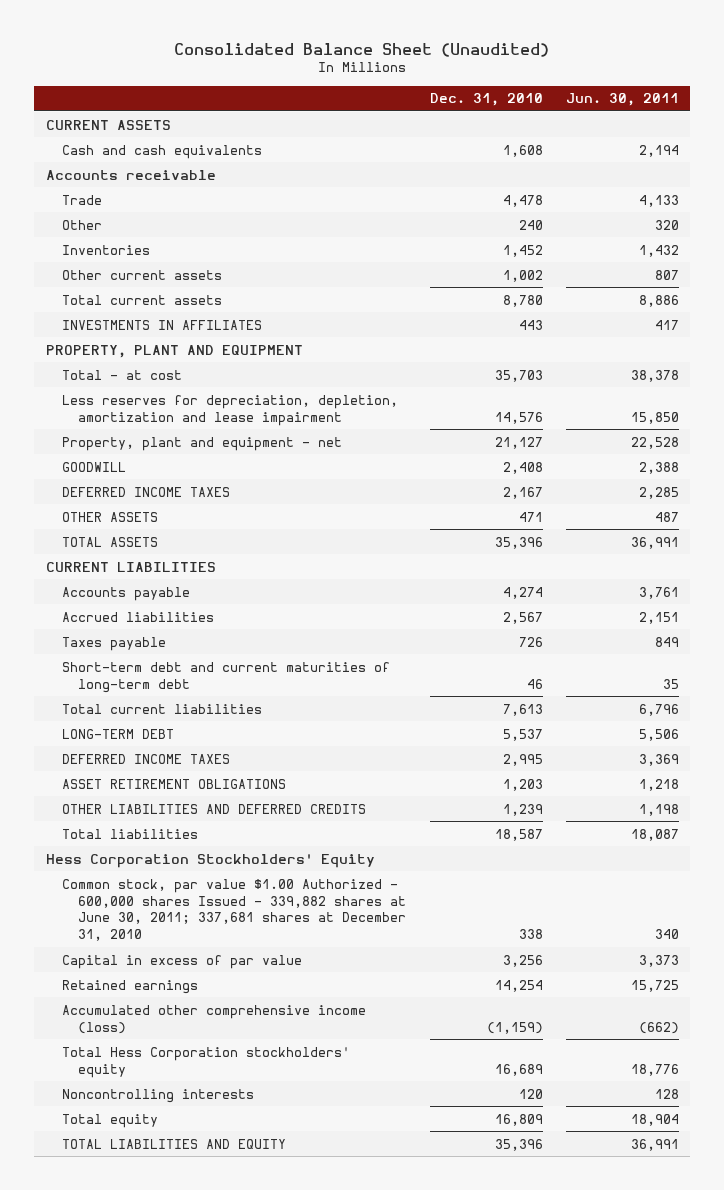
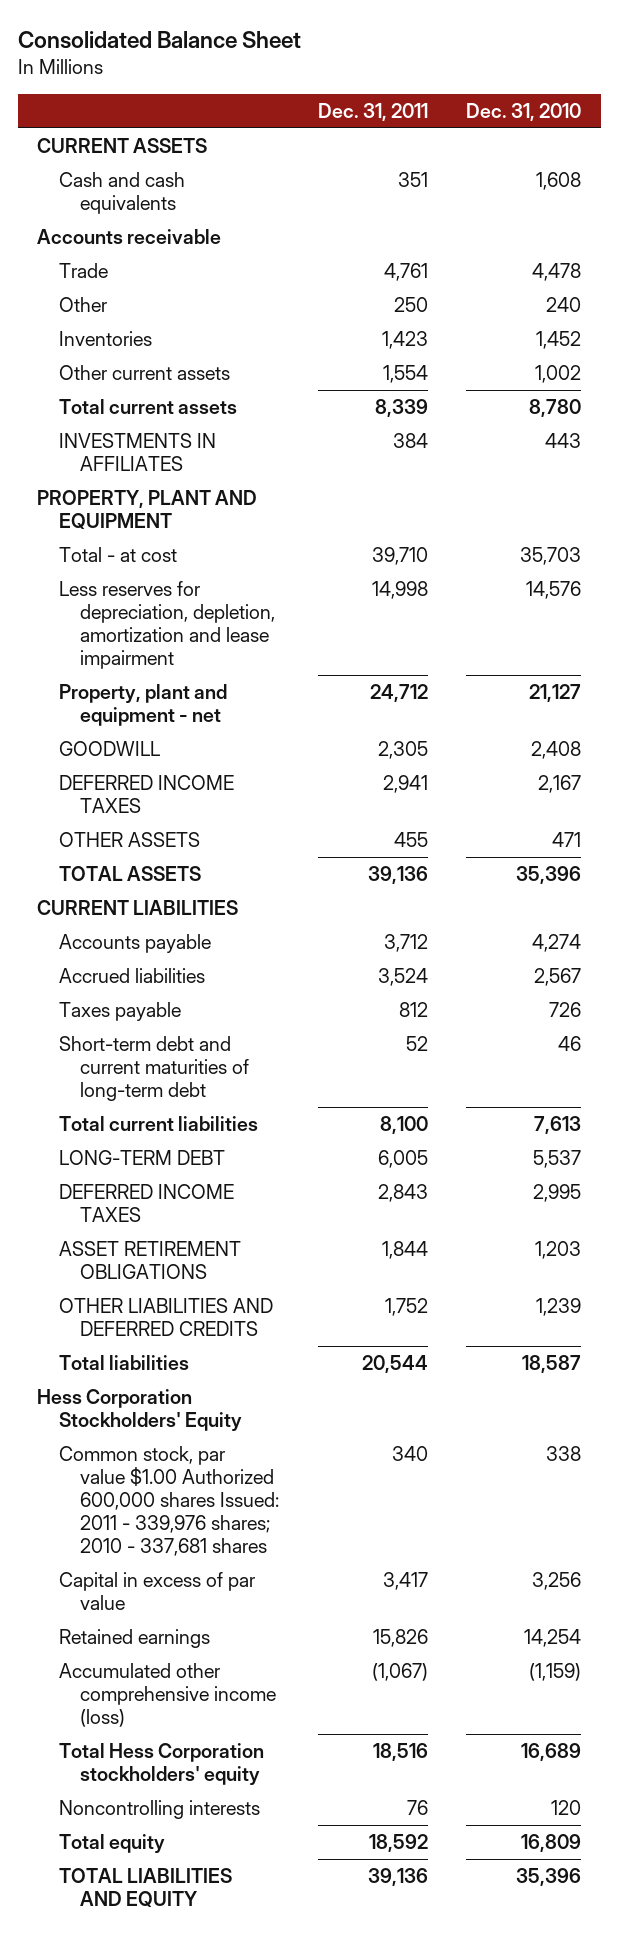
- Consolidated Balance Sheet (Unaudited)
+ Consolidated Balance Sheet
- | Dec. 31, 2010 | Jun. 30, 2011
+ | Dec. 31, 2011 | Dec. 31, 2010
- Common stock, par value $1.00 Authorized - 600,000 shares Issued - 339,882 shares at June 30, 2011; 337,681 shares at December 31, 2010 | 338 | 340
+ Common stock, par value $1.00 Authorized 600,000 shares Issued: 2011 - 339,976 shares; 2010 - 337,681 shares | 340 | 338

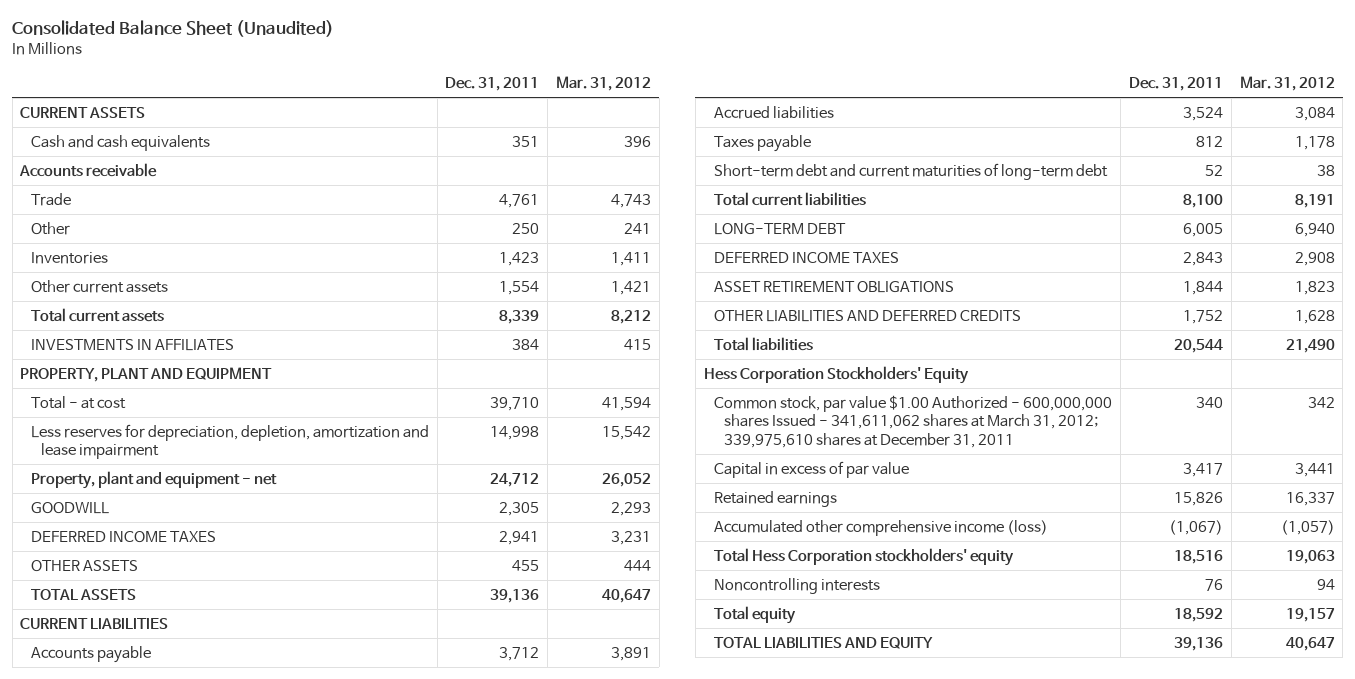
- Consolidated Balance Sheet
+ Consolidated Balance Sheet (Unaudited)
- | Dec. 31, 2011 | Dec. 31, 2010
+ | Dec. 31, 2011 | Mar. 31, 2012
- Common stock, par value $1.00 Authorized 600,000 shares Issued: 2011 - 339,976 shares; 2010 - 337,681 shares | 340 | 338
+ Common stock, par value $1.00 Authorized - 600,000,000 shares Issued - 341,611,062 shares at March 31, 2012; 339,975,610 shares at December 31, 2011 | 340 | 342

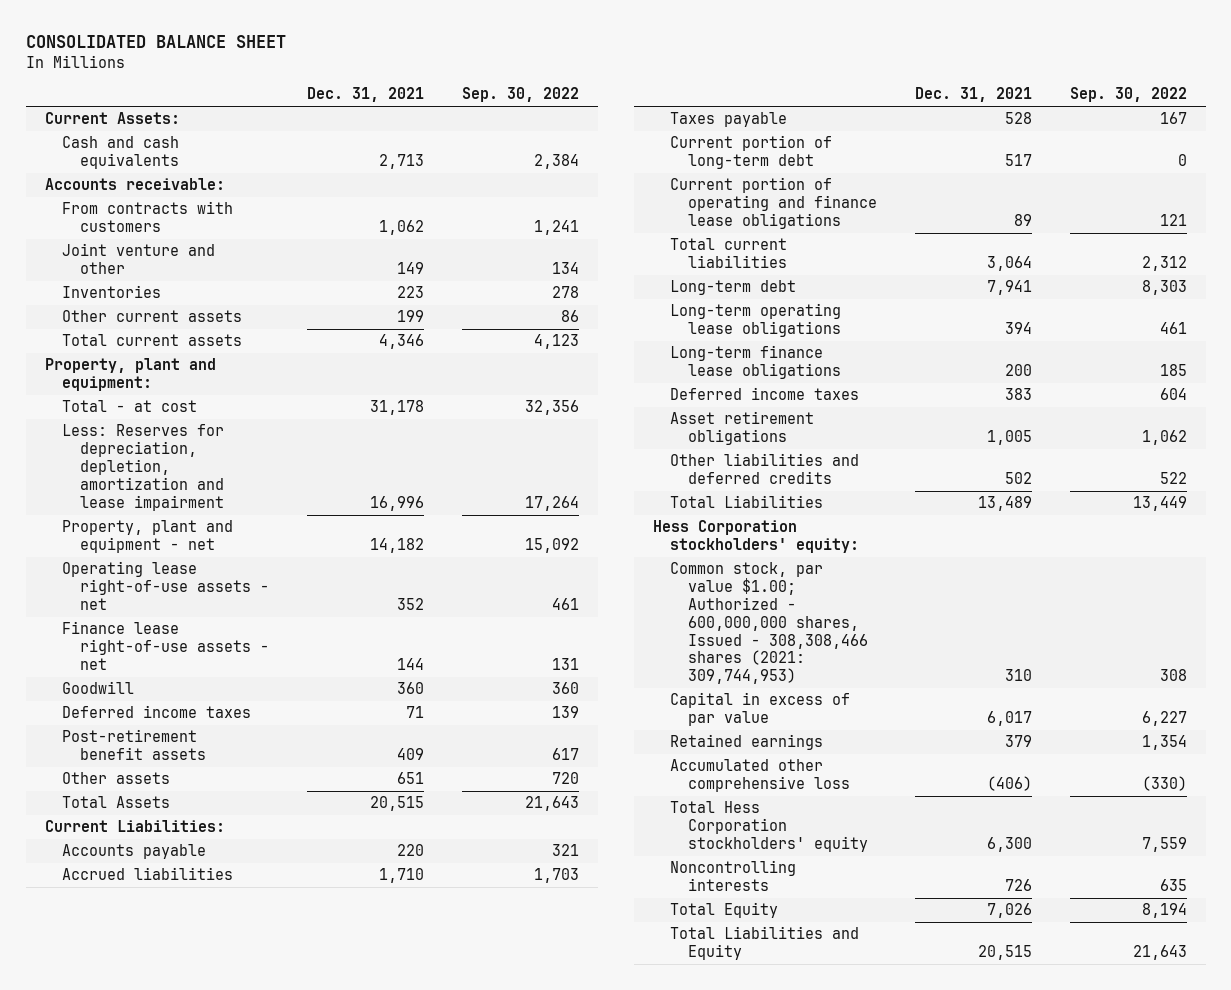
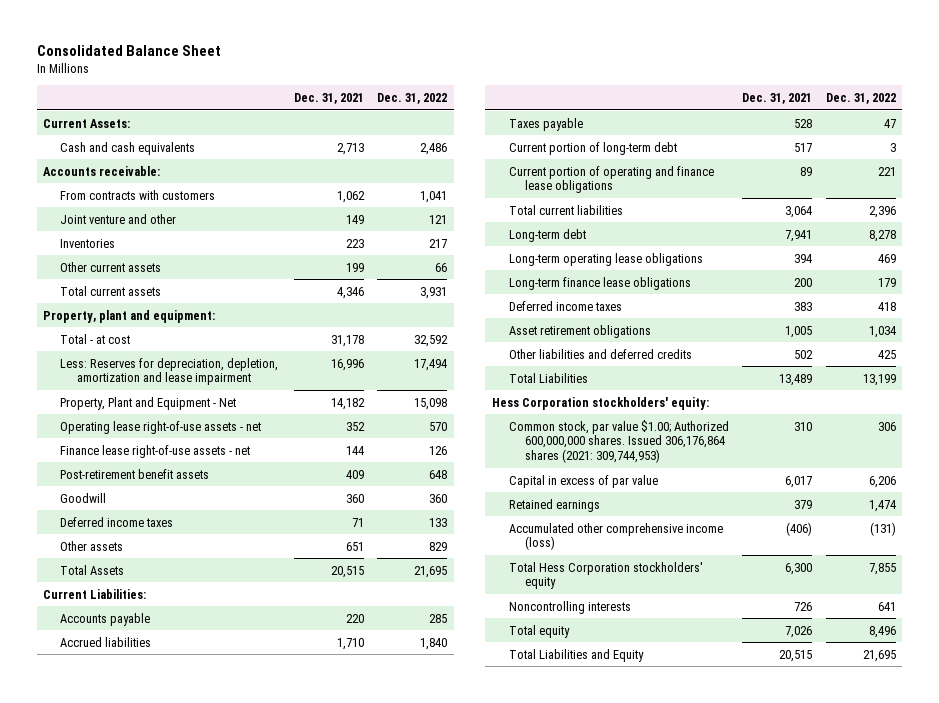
- CONSOLIDATED BALANCE SHEET
+ Consolidated Balance Sheet
- | Dec. 31, 2021 | Sep. 30, 2022
+ | Dec. 31, 2021 | Dec. 31, 2022
- Property, plant and equipment - net | 14,182 | 15,092
+ Property, Plant and Equipment - Net | 14,182 | 15,098
moved up: Post-retirement benefit assets | 409 | 648
- Common stock, par value $1.00; Authorized - 600,000,000 shares, Issued - 308,308,466 shares (2021: 309,744,953) | 310 | 308
+ Common stock, par value $1.00; Authorized 600,000,000 shares. Issued 306,176,864 shares (2021: 309,744,953) | 310 | 306
- Accumulated other comprehensive loss | (406) | (330)
+ Accumulated other comprehensive income (loss) | (406) | (131)
- Total Equity | 7,026 | 8,194
+ Total equity | 7,026 | 8,496

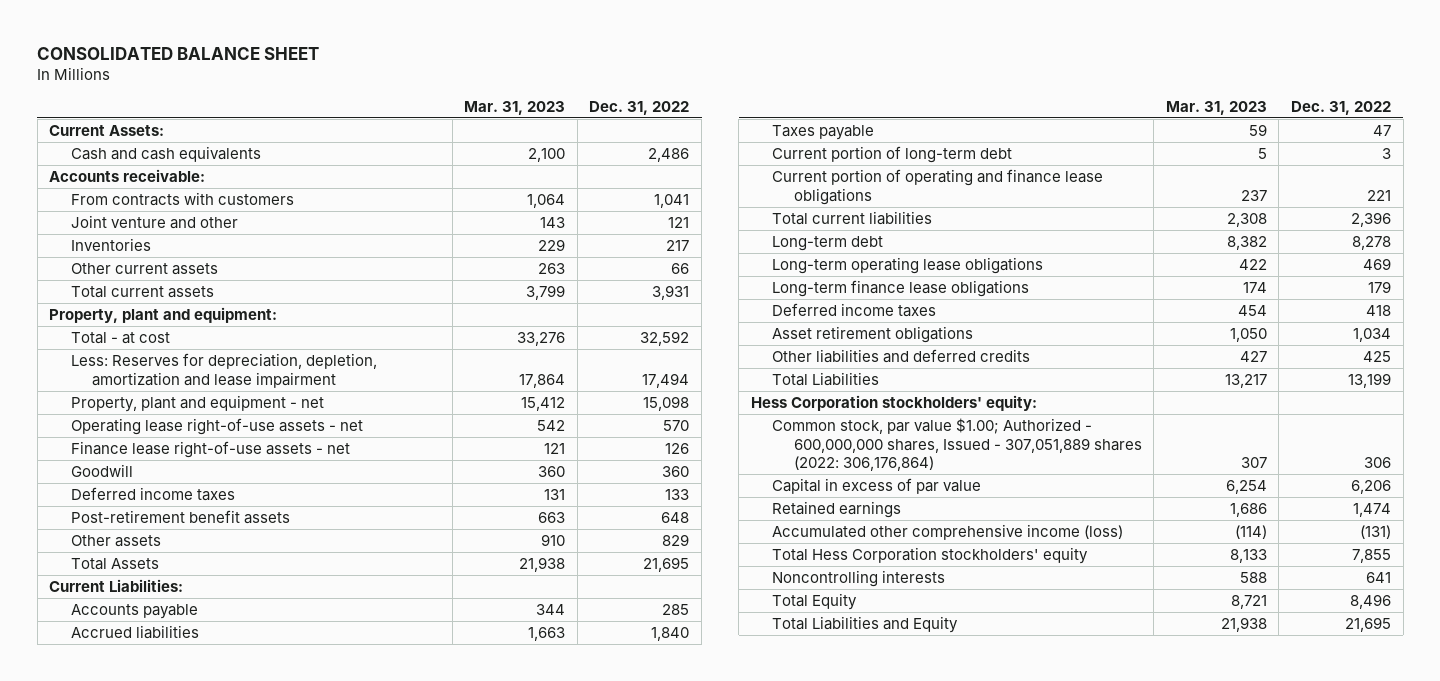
- Consolidated Balance Sheet
+ CONSOLIDATED BALANCE SHEET
- | Dec. 31, 2021 | Dec. 31, 2022
+ | Mar. 31, 2023 | Dec. 31, 2022
- Property, Plant and Equipment - Net | 14,182 | 15,098
+ Property, plant and equipment - net | 15,412 | 15,098
moved down: Post-retirement benefit assets | 663 | 648
- Common stock, par value $1.00; Authorized 600,000,000 shares. Issued 306,176,864 shares (2021: 309,744,953) | 310 | 306
+ Common stock, par value $1.00; Authorized - 600,000,000 shares, Issued - 307,051,889 shares (2022: 306,176,864) | 307 | 306
- Total equity | 7,026 | 8,496
+ Total Equity | 8,721 | 8,496

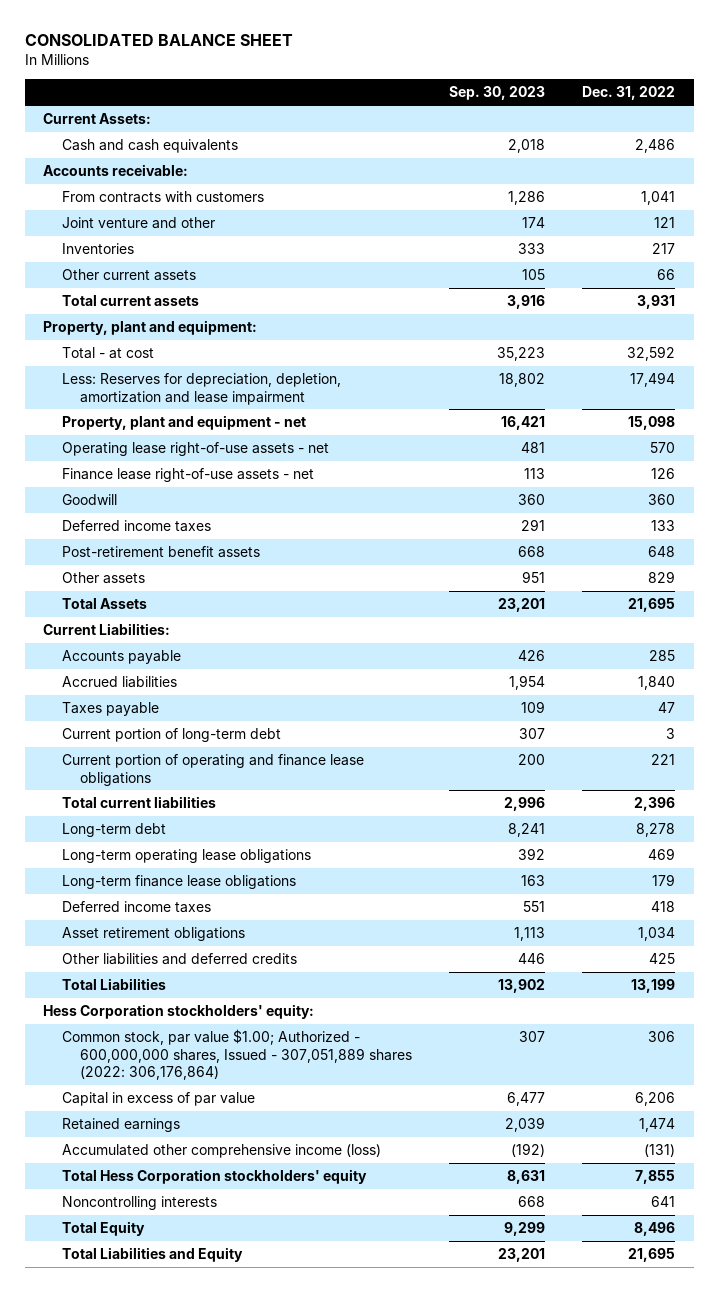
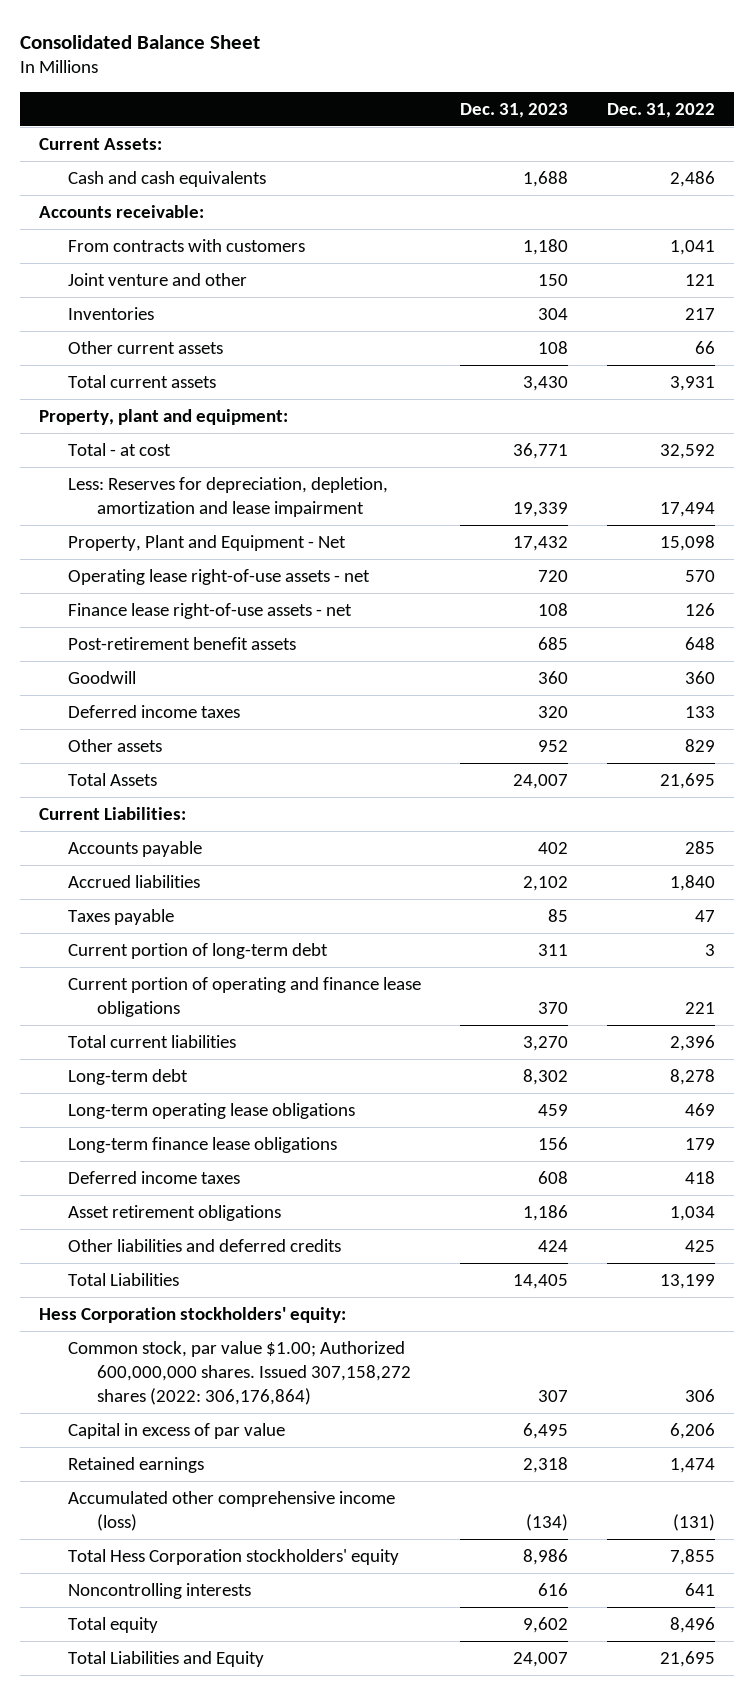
- CONSOLIDATED BALANCE SHEET
+ Consolidated Balance Sheet
- | Sep. 30, 2023 | Dec. 31, 2022
+ | Dec. 31, 2023 | Dec. 31, 2022
- Property, plant and equipment - net | 16,421 | 15,098
+ Property, Plant and Equipment - Net | 17,432 | 15,098
moved up: Post-retirement benefit assets | 685 | 648
- Common stock, par value $1.00; Authorized - 600,000,000 shares, Issued - 307,051,889 shares (2022: 306,176,864) | 307 | 306
+ Common stock, par value $1.00; Authorized 600,000,000 shares. Issued 307,158,272 shares (2022: 306,176,864) | 307 | 306
- Total Equity | 9,299 | 8,496
+ Total equity | 9,602 | 8,496

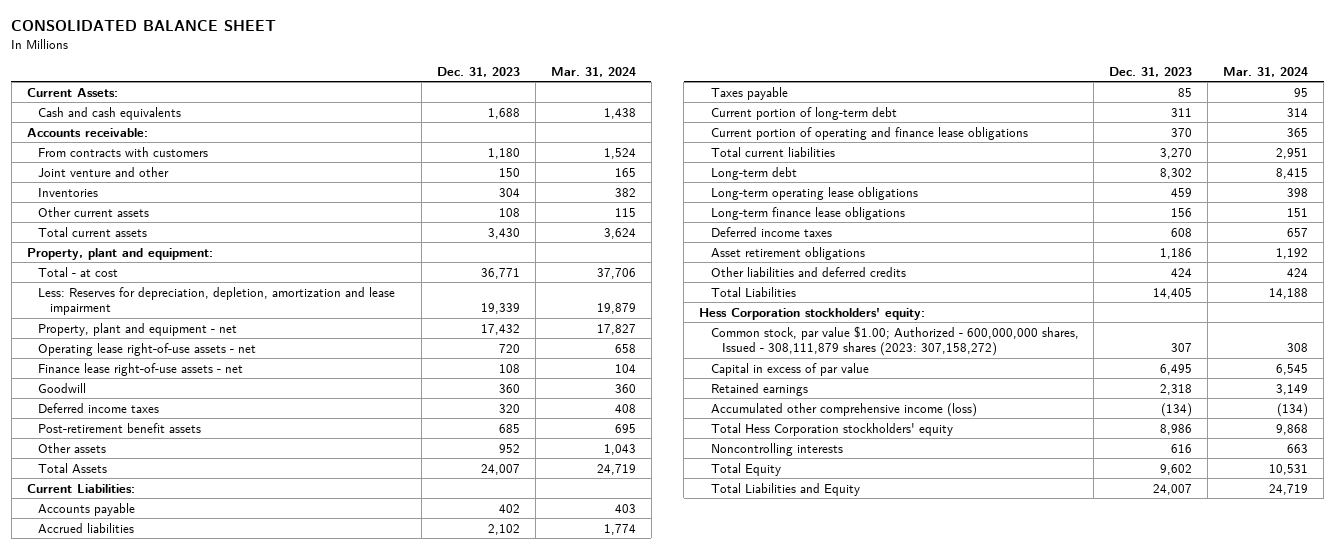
- Consolidated Balance Sheet
+ CONSOLIDATED BALANCE SHEET
- | Dec. 31, 2023 | Dec. 31, 2022
+ | Dec. 31, 2023 | Mar. 31, 2024
- Property, Plant and Equipment - Net | 17,432 | 15,098
+ Property, plant and equipment - net | 17,432 | 17,827
moved down: Post-retirement benefit assets | 685 | 695
- Common stock, par value $1.00; Authorized 600,000,000 shares. Issued 307,158,272 shares (2022: 306,176,864) | 307 | 306
+ Common stock, par value $1.00; Authorized - 600,000,000 shares, Issued - 308,111,879 shares (2023: 307,158,272) | 307 | 308
- Total equity | 9,602 | 8,496
+ Total Equity | 9,602 | 10,531

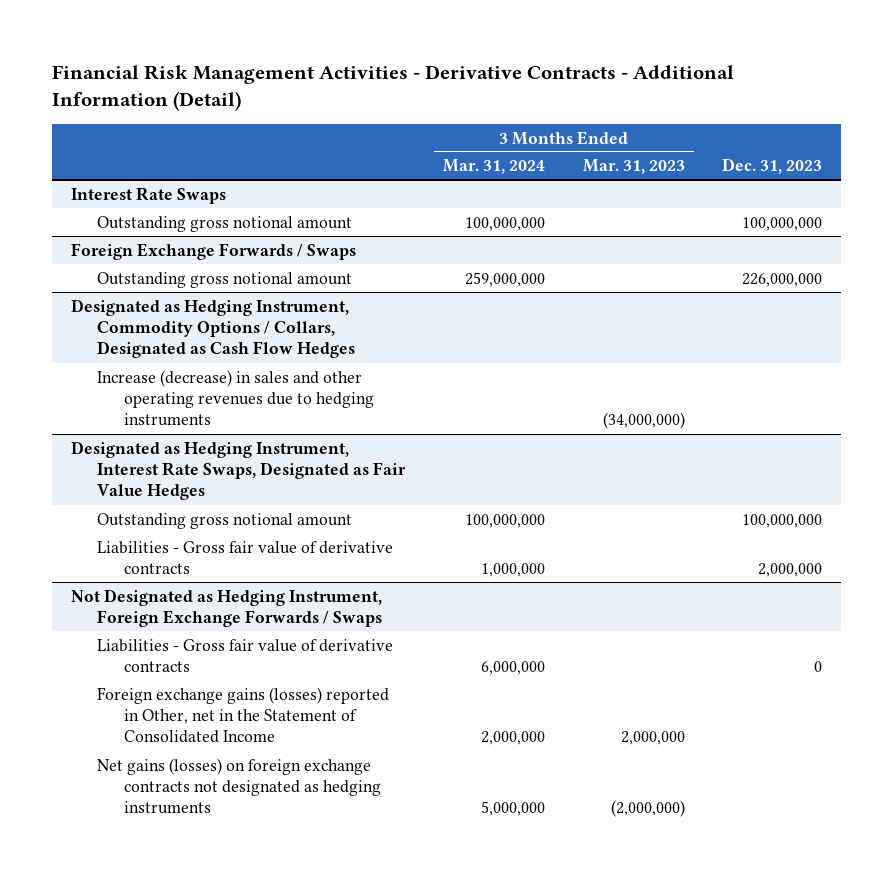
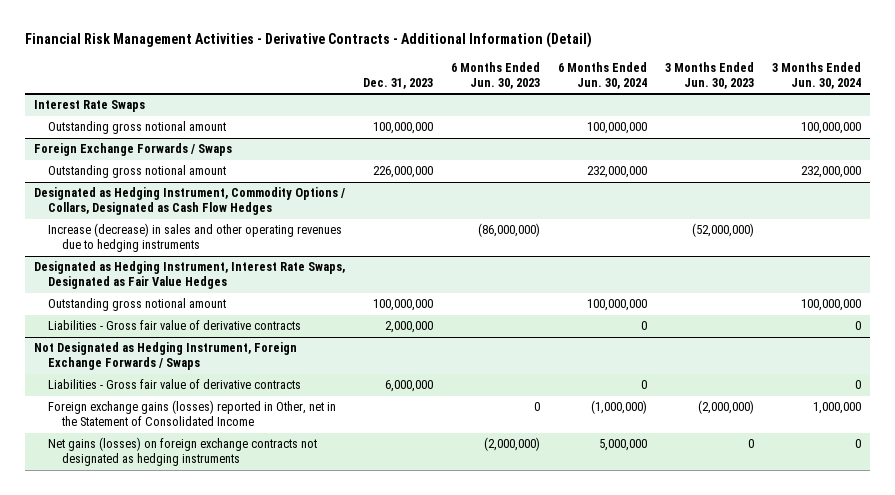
- | 3 Months Ended Mar. 31, 2024 | 3 Months Ended Mar. 31, 2023 | Dec. 31, 2023
+ | Dec. 31, 2023 | 6 Months Ended Jun. 30, 2023 | 6 Months Ended Jun. 30, 2024 | 3 Months Ended Jun. 30, 2023 | 3 Months Ended Jun. 30, 2024
@ Not Designated as Hedging Instrument, Foreign Exchange Forwards / Swaps
- Liabilities - Gross fair value of derivative contracts | 6,000,000 | | 0
+ Liabilities - Gross fair value of derivative contracts | 6,000,000 | | 0 | | 0

